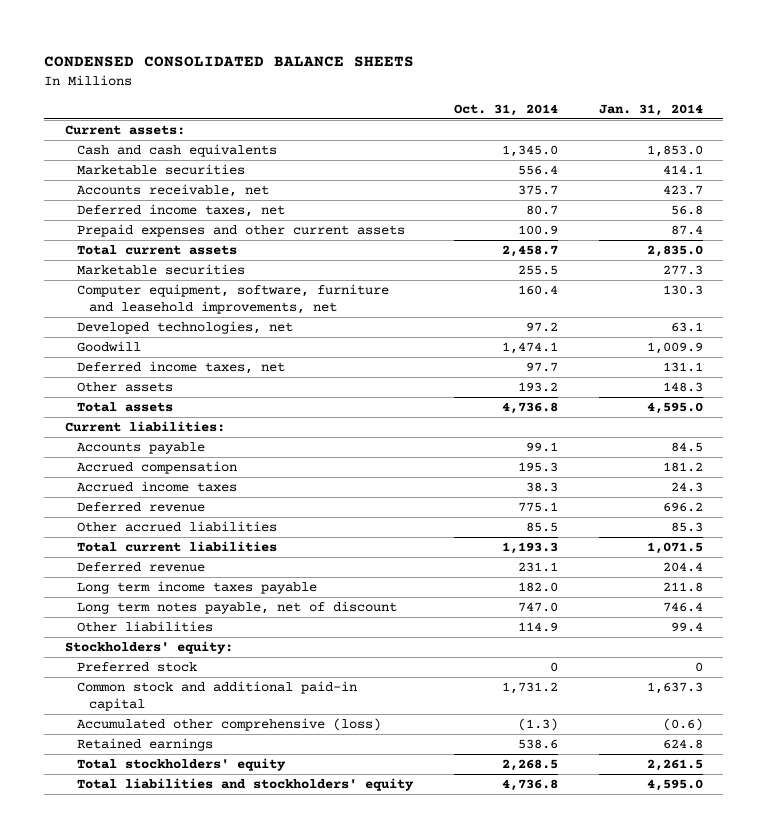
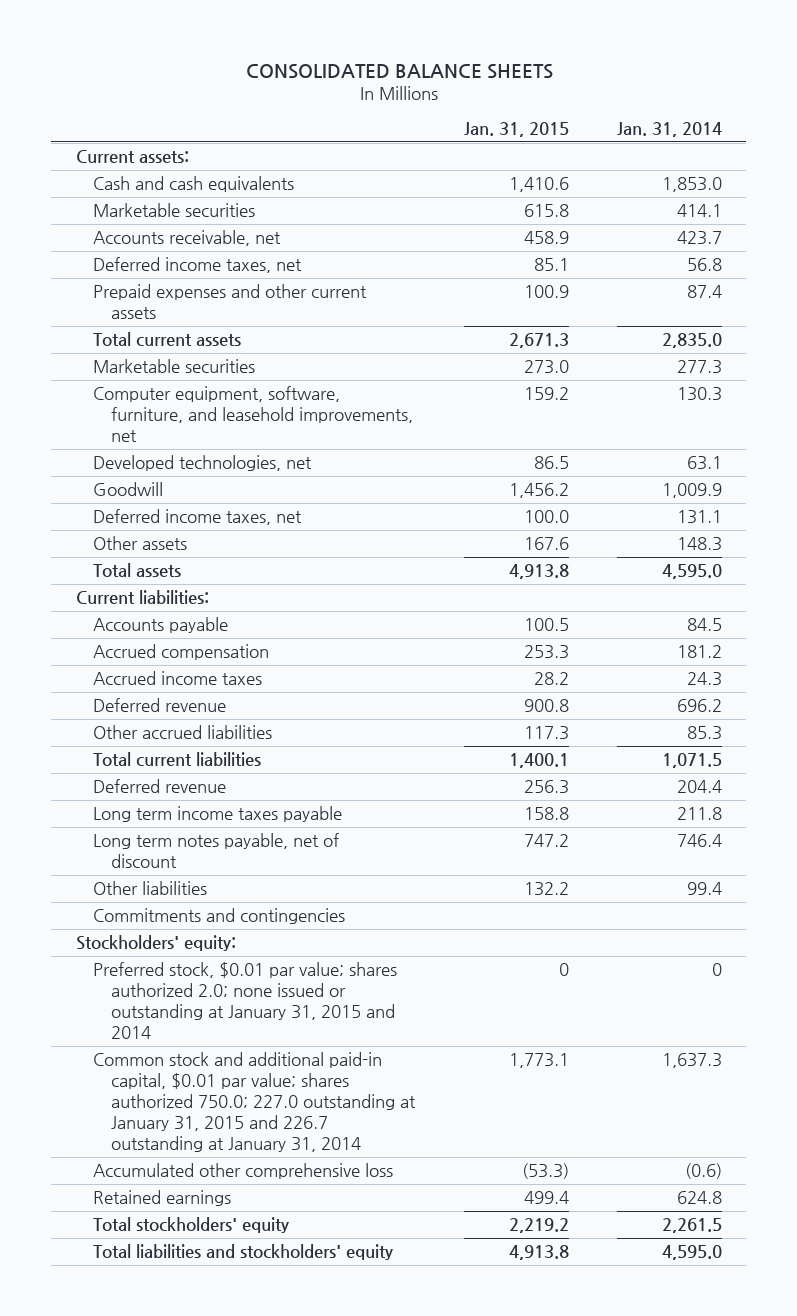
- CONDENSED CONSOLIDATED BALANCE SHEETS
+ CONSOLIDATED BALANCE SHEETS
- | Oct. 31, 2014 | Jan. 31, 2014
+ | Jan. 31, 2015 | Jan. 31, 2014
- Computer equipment, software, furniture and leasehold improvements, net | 160.4 | 130.3
+ Computer equipment, software, furniture, and leasehold improvements, net | 159.2 | 130.3
+ Commitments and contingencies
- Preferred stock | 0 | 0
- Common stock and additional paid-in capital | 1,731.2 | 1,637.3
- Accumulated other comprehensive (loss) | (1.3) | (0.6)
+ Preferred stock, $0.01 par value; shares authorized 2.0; none issued or outstanding at January 31, 2015 and 2014 | 0 | 0
+ Common stock and additional paid-in capital, $0.01 par value; shares authorized 750.0; 227.0 outstanding at January 31, 2015 and 226.7 outstanding at January 31, 2014 | 1,773.1 | 1,637.3
+ Accumulated other comprehensive loss | (53.3) | (0.6)

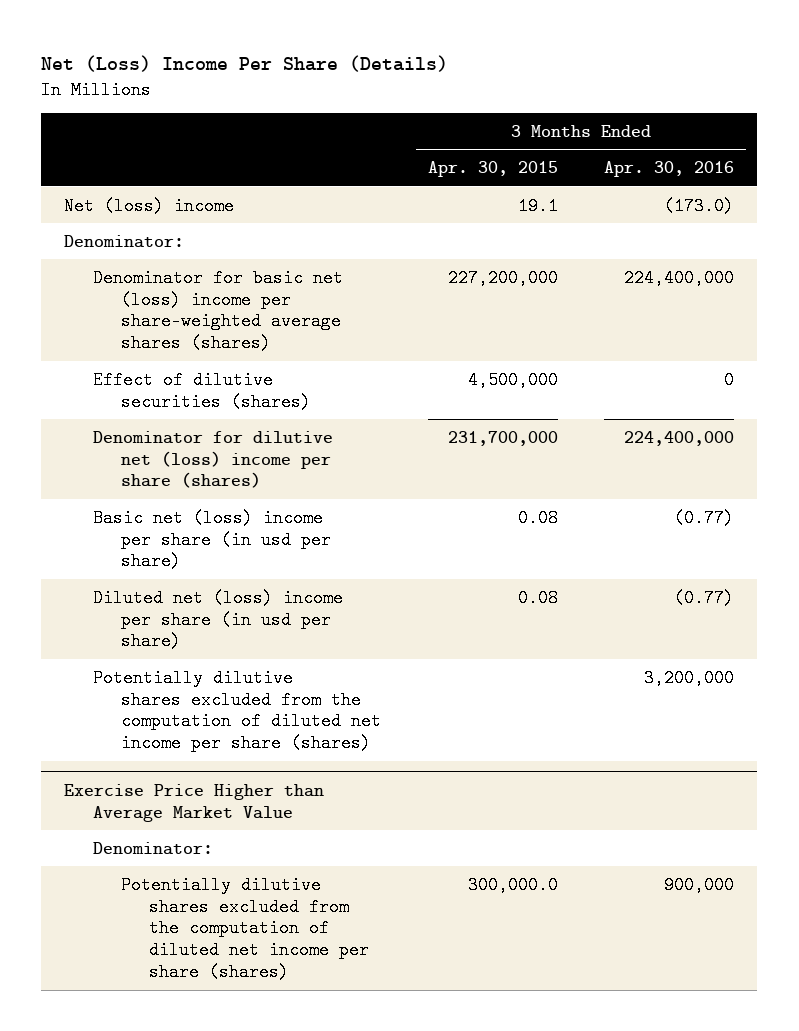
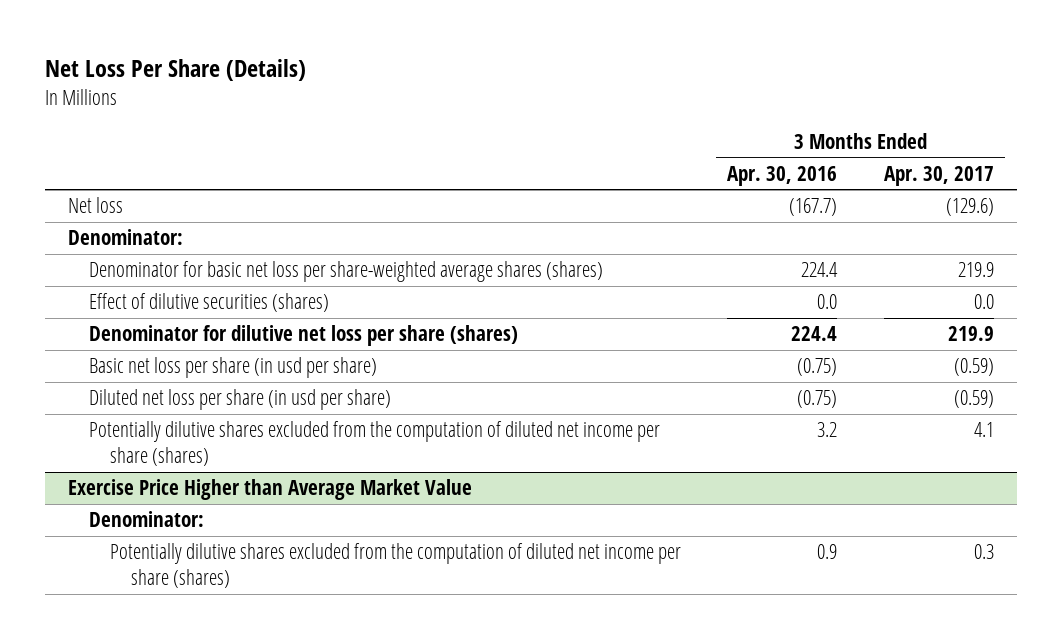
- Net (Loss) Income Per Share (Details)
+ Net Loss Per Share (Details)
- | 3 Months Ended Apr. 30, 2015 | 3 Months Ended Apr. 30, 2016
+ | 3 Months Ended Apr. 30, 2016 | 3 Months Ended Apr. 30, 2017
- Net (loss) income | 19.1 | (173.0)
+ Net loss | (167.7) | (129.6)
- Denominator for basic net (loss) income per share-weighted average shares (shares) | 227,200,000 | 224,400,000
- Effect of dilutive securities (shares) | 4,500,000 | 0
- Denominator for dilutive net (loss) income per share (shares) | 231,700,000 | 224,400,000
- Basic net (loss) income per share (in usd per share) | 0.08 | (0.77)
- Diluted net (loss) income per share (in usd per share) | 0.08 | (0.77)
- Potentially dilutive shares excluded from the computation of diluted net income per share (shares) | | 3,200,000
+ Denominator for basic net loss per share-weighted average shares (shares) | 224.4 | 219.9
+ Effect of dilutive securities (shares) | 0.0 | 0.0
+ Denominator for dilutive net loss per share (shares) | 224.4 | 219.9
+ Basic net loss per share (in usd per share) | (0.75) | (0.59)
+ Diluted net loss per share (in usd per share) | (0.75) | (0.59)
+ Potentially dilutive shares excluded from the computation of diluted net income per share (shares) | 3.2 | 4.1
@ Exercise Price Higher than Average Market Value
- Potentially dilutive shares excluded from the computation of diluted net income per share (shares) | 300,000.0 | 900,000
+ Potentially dilutive shares excluded from the computation of diluted net income per share (shares) | 0.9 | 0.3

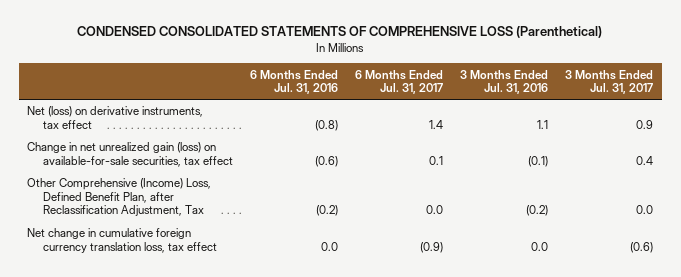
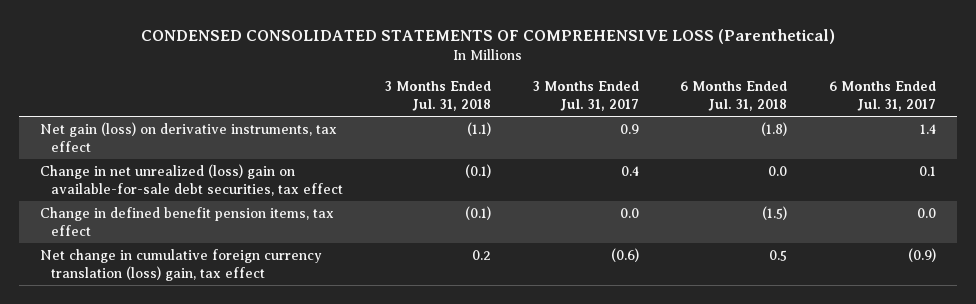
- | 6 Months Ended Jul. 31, 2016 | 6 Months Ended Jul. 31, 2017 | 3 Months Ended Jul. 31, 2016 | 3 Months Ended Jul. 31, 2017
+ | 3 Months Ended Jul. 31, 2018 | 3 Months Ended Jul. 31, 2017 | 6 Months Ended Jul. 31, 2018 | 6 Months Ended Jul. 31, 2017
- Net (loss) on derivative instruments, tax effect | (0.8) | 1.4 | 1.1 | 0.9
- Change in net unrealized gain (loss) on available-for-sale securities, tax effect | (0.6) | 0.1 | (0.1) | 0.4
- Other Comprehensive (Income) Loss, Defined Benefit Plan, after Reclassification Adjustment, Tax | (0.2) | 0.0 | (0.2) | 0.0
- Net change in cumulative foreign currency translation loss, tax effect | 0.0 | (0.9) | 0.0 | (0.6)
+ Net gain (loss) on derivative instruments, tax effect | (1.1) | 0.9 | (1.8) | 1.4
+ Change in net unrealized (loss) gain on available-for-sale debt securities, tax effect | (0.1) | 0.4 | 0.0 | 0.1
+ Change in defined benefit pension items, tax effect | (0.1) | 0.0 | (1.5) | 0.0
+ Net change in cumulative foreign currency translation (loss) gain, tax effect | 0.2 | (0.6) | 0.5 | (0.9)

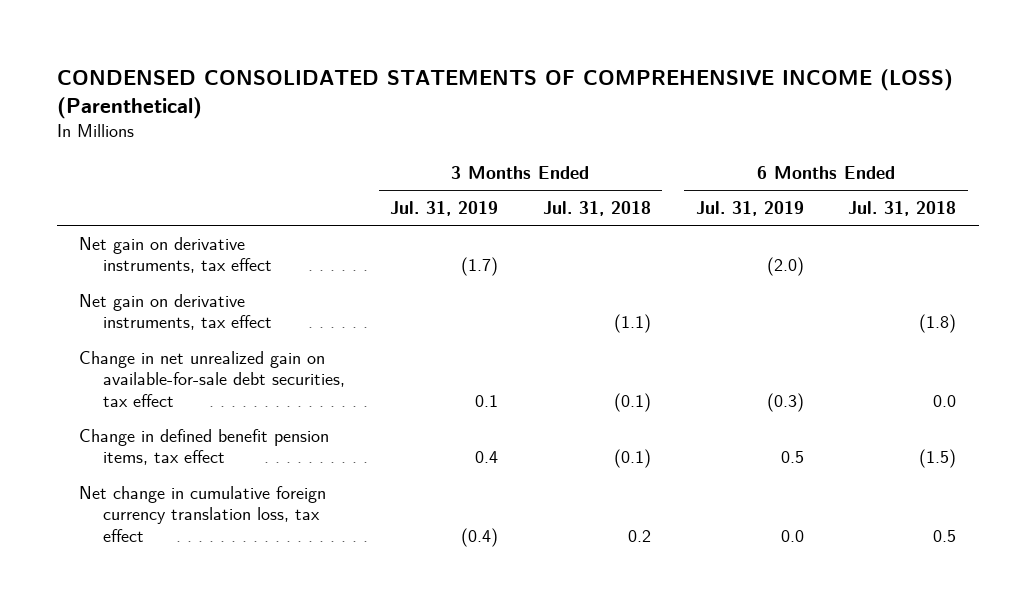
- CONDENSED CONSOLIDATED STATEMENTS OF COMPREHENSIVE LOSS (Parenthetical)
+ CONDENSED CONSOLIDATED STATEMENTS OF COMPREHENSIVE INCOME (LOSS) (Parenthetical)
- | 3 Months Ended Jul. 31, 2018 | 3 Months Ended Jul. 31, 2017 | 6 Months Ended Jul. 31, 2018 | 6 Months Ended Jul. 31, 2017
+ | 3 Months Ended Jul. 31, 2019 | 3 Months Ended Jul. 31, 2018 | 6 Months Ended Jul. 31, 2019 | 6 Months Ended Jul. 31, 2018
- Net gain (loss) on derivative instruments, tax effect | (1.1) | 0.9 | (1.8) | 1.4
- Change in net unrealized (loss) gain on available-for-sale debt securities, tax effect | (0.1) | 0.4 | 0.0 | 0.1
+ Net gain on derivative instruments, tax effect | (1.7) | | (2.0) |
+ Net gain on derivative instruments, tax effect | | (1.1) | | (1.8)
+ Change in net unrealized gain on available-for-sale debt securities, tax effect | 0.1 | (0.1) | (0.3) | 0.0
- Net change in cumulative foreign currency translation (loss) gain, tax effect | 0.2 | (0.6) | 0.5 | (0.9)
+ Net change in cumulative foreign currency translation loss, tax effect | (0.4) | 0.2 | 0.0 | 0.5

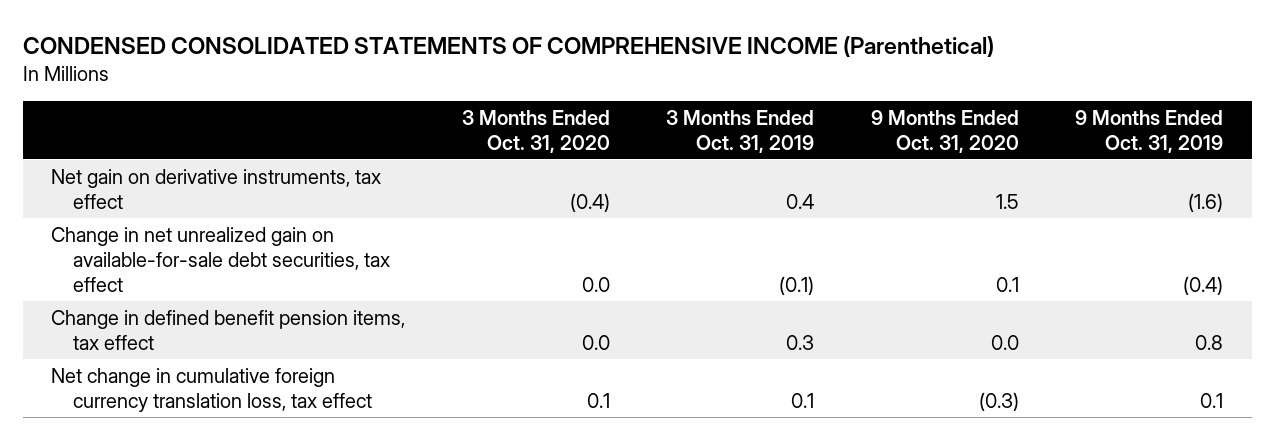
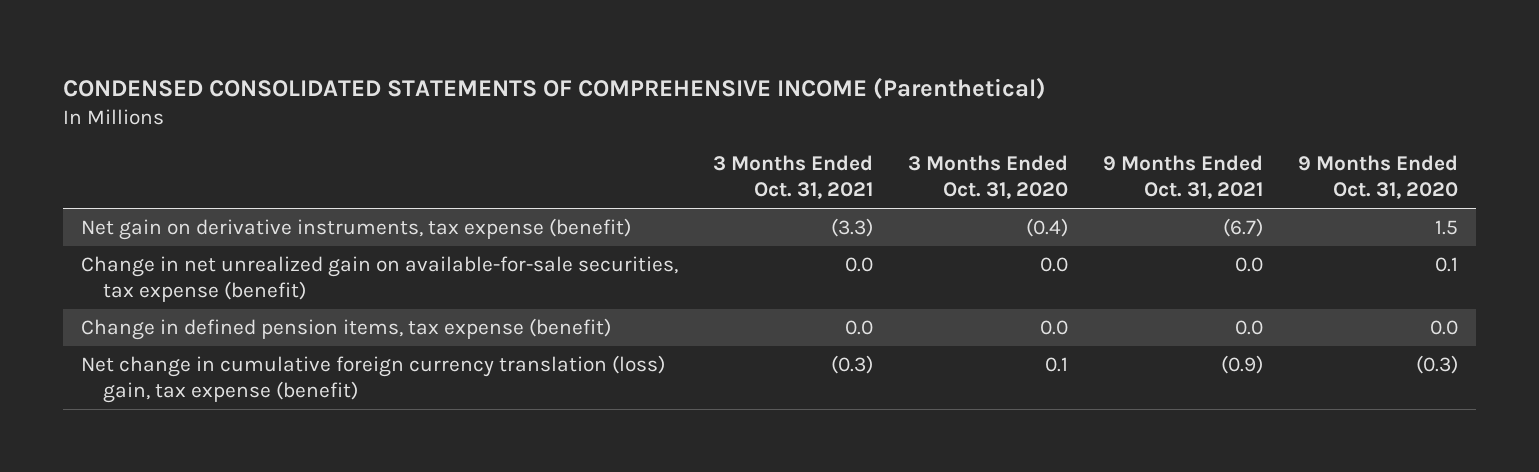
- | 3 Months Ended Oct. 31, 2020 | 3 Months Ended Oct. 31, 2019 | 9 Months Ended Oct. 31, 2020 | 9 Months Ended Oct. 31, 2019
+ | 3 Months Ended Oct. 31, 2021 | 3 Months Ended Oct. 31, 2020 | 9 Months Ended Oct. 31, 2021 | 9 Months Ended Oct. 31, 2020
- Net gain on derivative instruments, tax effect | (0.4) | 0.4 | 1.5 | (1.6)
- Change in net unrealized gain on available-for-sale debt securities, tax effect | 0.0 | (0.1) | 0.1 | (0.4)
- Change in defined benefit pension items, tax effect | 0.0 | 0.3 | 0.0 | 0.8
- Net change in cumulative foreign currency translation loss, tax effect | 0.1 | 0.1 | (0.3) | 0.1
+ Net gain on derivative instruments, tax expense (benefit) | (3.3) | (0.4) | (6.7) | 1.5
+ Change in net unrealized gain on available-for-sale securities, tax expense (benefit) | 0.0 | 0.0 | 0.0 | 0.1
+ Change in defined pension items, tax expense (benefit) | 0.0 | 0.0 | 0.0 | 0.0
+ Net change in cumulative foreign currency translation (loss) gain, tax expense (benefit) | (0.3) | 0.1 | (0.9) | (0.3)

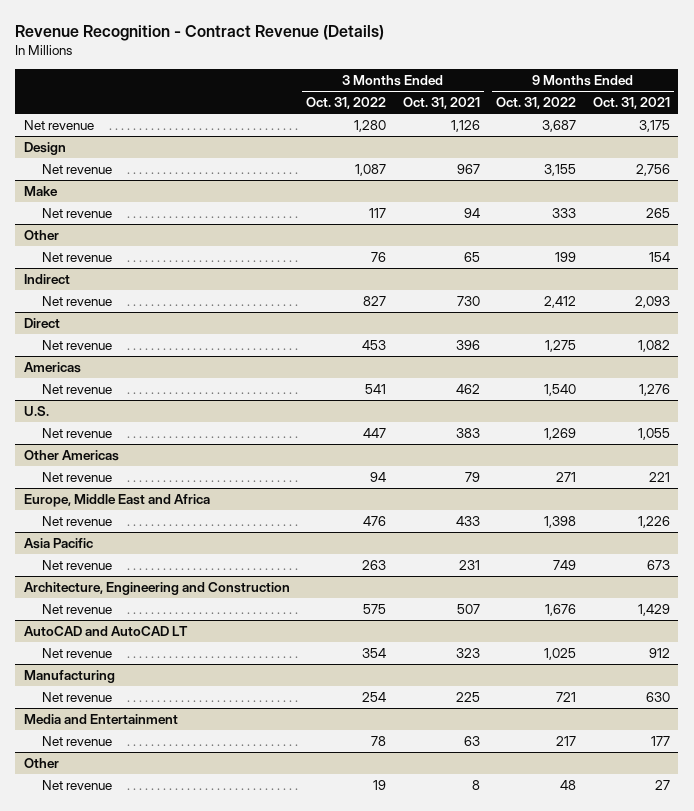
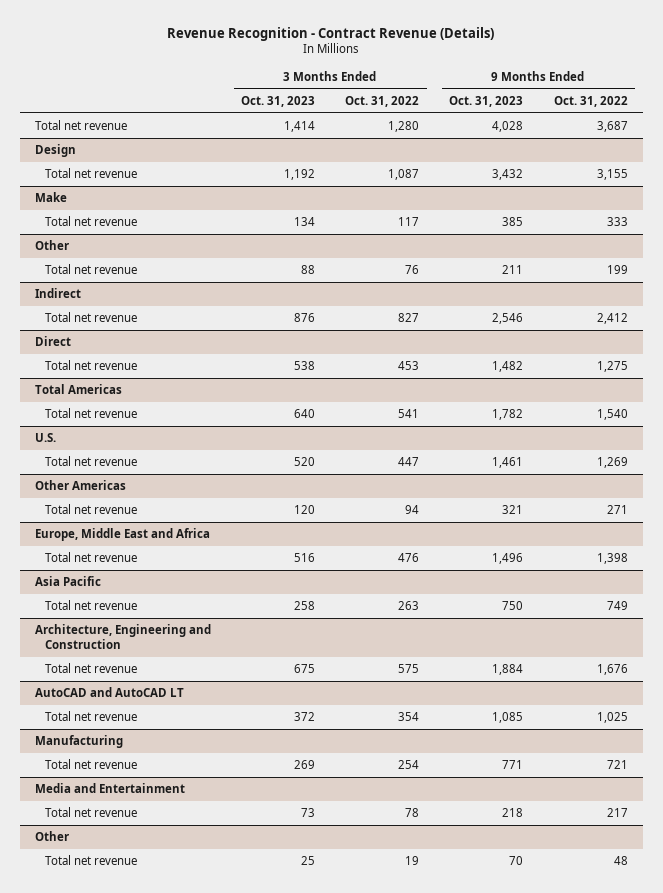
- | 3 Months Ended Oct. 31, 2022 | 3 Months Ended Oct. 31, 2021 | 9 Months Ended Oct. 31, 2022 | 9 Months Ended Oct. 31, 2021
+ | 3 Months Ended Oct. 31, 2023 | 3 Months Ended Oct. 31, 2022 | 9 Months Ended Oct. 31, 2023 | 9 Months Ended Oct. 31, 2022
- Net revenue | 1,280 | 1,126 | 3,687 | 3,175
+ Total net revenue | 1,414 | 1,280 | 4,028 | 3,687
@ Design
- Net revenue | 1,087 | 967 | 3,155 | 2,756
+ Total net revenue | 1,192 | 1,087 | 3,432 | 3,155
@ Make
- Net revenue | 117 | 94 | 333 | 265
+ Total net revenue | 134 | 117 | 385 | 333
@ Other
- Net revenue | 76 | 65 | 199 | 154
+ Total net revenue | 88 | 76 | 211 | 199
@ Indirect
- Net revenue | 827 | 730 | 2,412 | 2,093
+ Total net revenue | 876 | 827 | 2,546 | 2,412
@ Direct
- Net revenue | 453 | 396 | 1,275 | 1,082
- Americas
- Net revenue | 541 | 462 | 1,540 | 1,276
@ Direct
+ Total net revenue | 538 | 453 | 1,482 | 1,275
+ Total Americas
+ Total net revenue | 640 | 541 | 1,782 | 1,540
@ U.S.
- Net revenue | 447 | 383 | 1,269 | 1,055
+ Total net revenue | 520 | 447 | 1,461 | 1,269
@ Other Americas
- Net revenue | 94 | 79 | 271 | 221
+ Total net revenue | 120 | 94 | 321 | 271
@ Europe, Middle East and Africa
- Net revenue | 476 | 433 | 1,398 | 1,226
+ Total net revenue | 516 | 476 | 1,496 | 1,398
@ Asia Pacific
- Net revenue | 263 | 231 | 749 | 673
+ Total net revenue | 258 | 263 | 750 | 749
@ Architecture, Engineering and Construction
- Net revenue | 575 | 507 | 1,676 | 1,429
+ Total net revenue | 675 | 575 | 1,884 | 1,676
@ AutoCAD and AutoCAD LT
- Net revenue | 354 | 323 | 1,025 | 912
+ Total net revenue | 372 | 354 | 1,085 | 1,025
@ Manufacturing
- Net revenue | 254 | 225 | 721 | 630
+ Total net revenue | 269 | 254 | 771 | 721
@ Media and Entertainment
- Net revenue | 78 | 63 | 217 | 177
+ Total net revenue | 73 | 78 | 218 | 217
@ Other
- Net revenue | 19 | 8 | 48 | 27
+ Total net revenue | 25 | 19 | 70 | 48

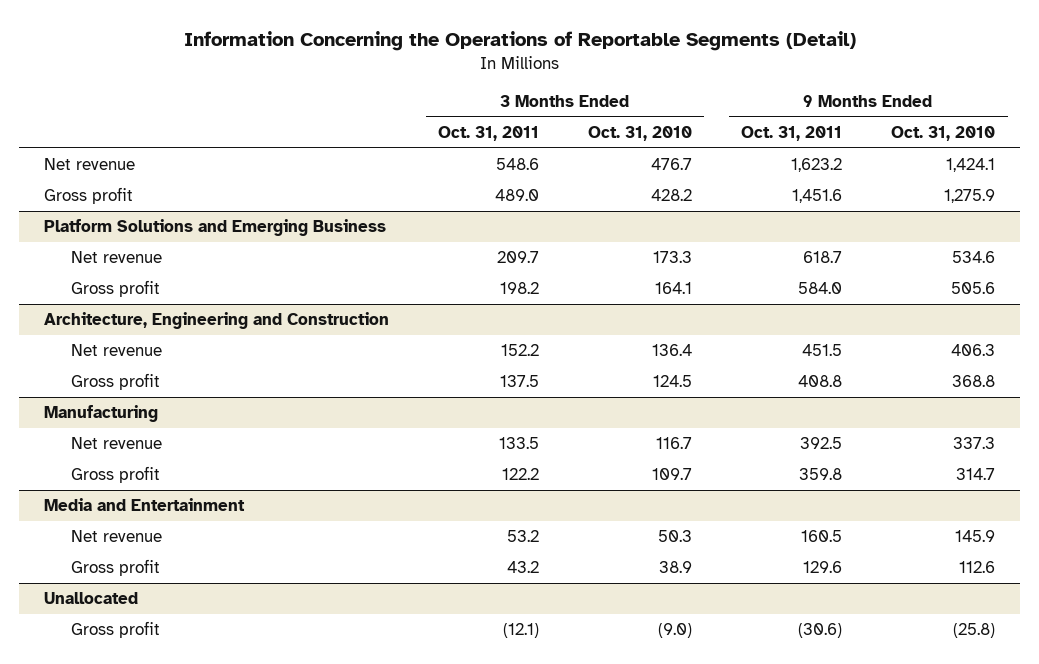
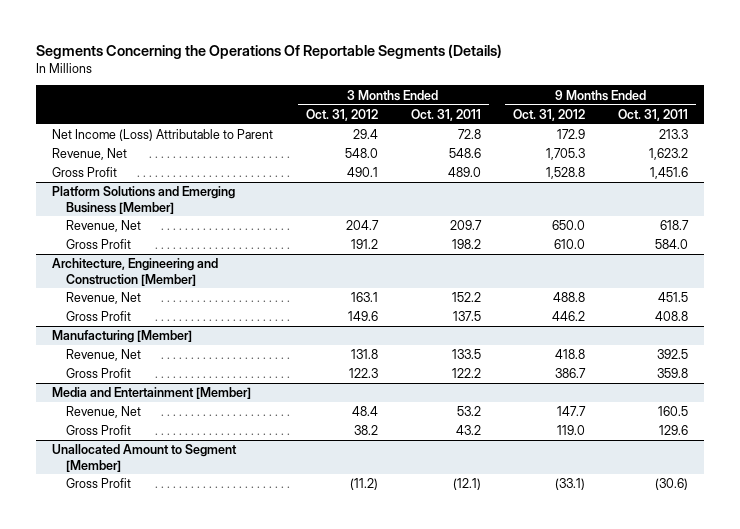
- Information Concerning the Operations of Reportable Segments (Detail)
+ Segments Concerning the Operations Of Reportable Segments (Details)
- | 3 Months Ended Oct. 31, 2011 | 3 Months Ended Oct. 31, 2010 | 9 Months Ended Oct. 31, 2011 | 9 Months Ended Oct. 31, 2010
+ | 3 Months Ended Oct. 31, 2012 | 3 Months Ended Oct. 31, 2011 | 9 Months Ended Oct. 31, 2012 | 9 Months Ended Oct. 31, 2011
- Net revenue | 548.6 | 476.7 | 1,623.2 | 1,424.1
- Gross profit | 489.0 | 428.2 | 1,451.6 | 1,275.9
- Platform Solutions and Emerging Business
- Net revenue | 209.7 | 173.3 | 618.7 | 534.6
- Gross profit | 198.2 | 164.1 | 584.0 | 505.6
- Architecture, Engineering and Construction
- Net revenue | 152.2 | 136.4 | 451.5 | 406.3
- Gross profit | 137.5 | 124.5 | 408.8 | 368.8
- Manufacturing
- Net revenue | 133.5 | 116.7 | 392.5 | 337.3
- Gross profit | 122.2 | 109.7 | 359.8 | 314.7
- Media and Entertainment
- Net revenue | 53.2 | 50.3 | 160.5 | 145.9
- Gross profit | 43.2 | 38.9 | 129.6 | 112.6
- Unallocated
- Gross profit | (12.1) | (9.0) | (30.6) | (25.8)
+ Net Income (Loss) Attributable to Parent | 29.4 | 72.8 | 172.9 | 213.3
+ Revenue, Net | 548.0 | 548.6 | 1,705.3 | 1,623.2
+ Gross Profit | 490.1 | 489.0 | 1,528.8 | 1,451.6
+ Platform Solutions and Emerging Business [Member]
+ Revenue, Net | 204.7 | 209.7 | 650.0 | 618.7
+ Gross Profit | 191.2 | 198.2 | 610.0 | 584.0
+ Architecture, Engineering and Construction [Member]
+ Revenue, Net | 163.1 | 152.2 | 488.8 | 451.5
+ Gross Profit | 149.6 | 137.5 | 446.2 | 408.8
+ Manufacturing [Member]
+ Revenue, Net | 131.8 | 133.5 | 418.8 | 392.5
+ Gross Profit | 122.3 | 122.2 | 386.7 | 359.8
+ Media and Entertainment [Member]
+ Revenue, Net | 48.4 | 53.2 | 147.7 | 160.5
+ Gross Profit | 38.2 | 43.2 | 119.0 | 129.6
+ Unallocated Amount to Segment [Member]
+ Gross Profit | (11.2) | (12.1) | (33.1) | (30.6)

